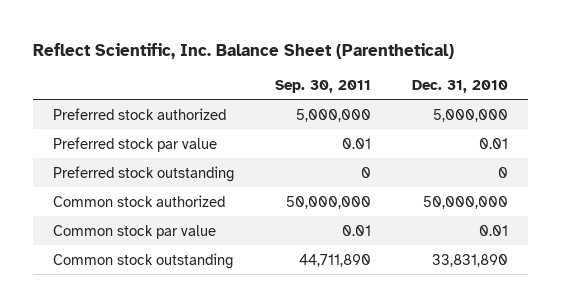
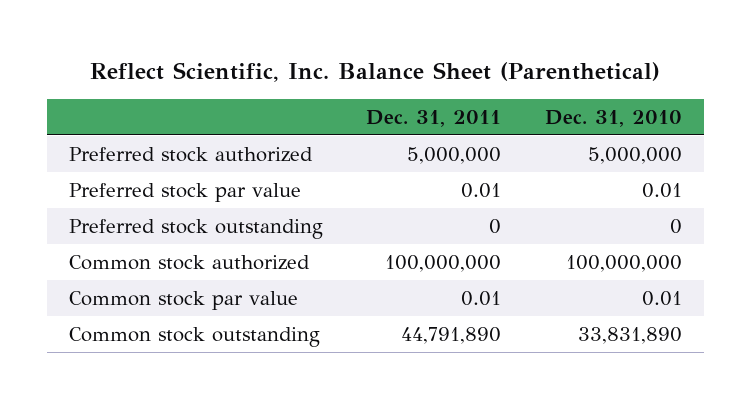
- | Sep. 30, 2011 | Dec. 31, 2010
+ | Dec. 31, 2011 | Dec. 31, 2010
- Common stock authorized | 50,000,000 | 50,000,000
+ Common stock authorized | 100,000,000 | 100,000,000

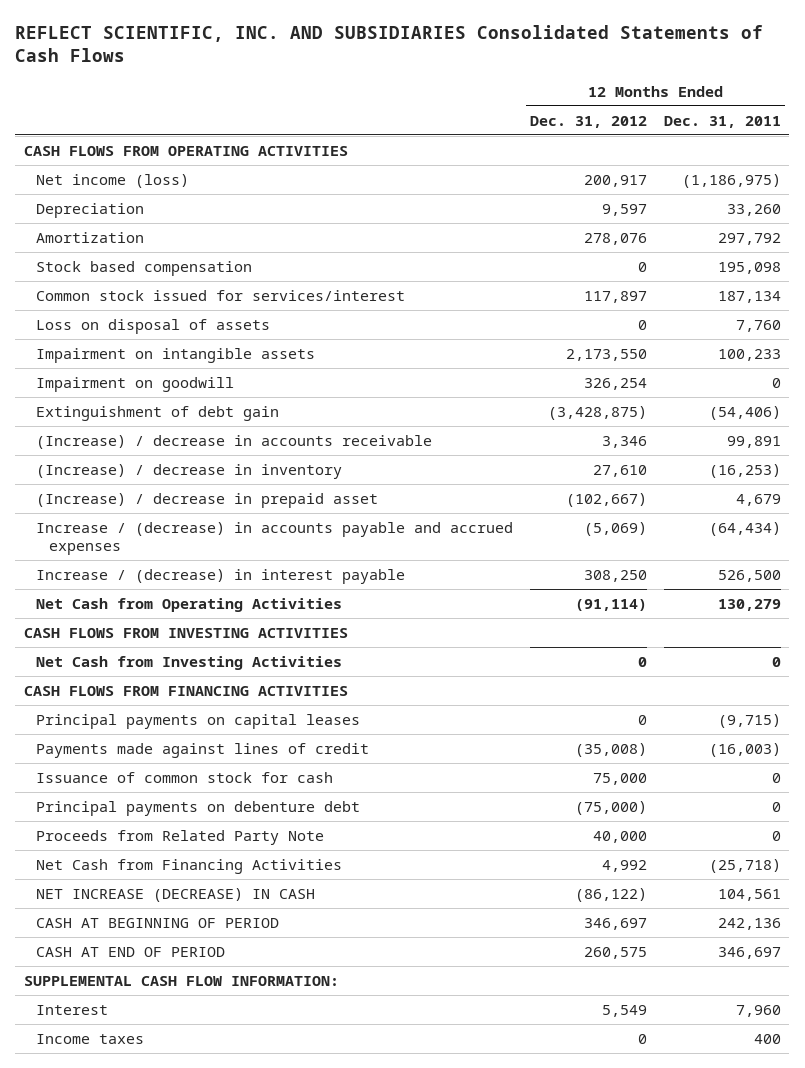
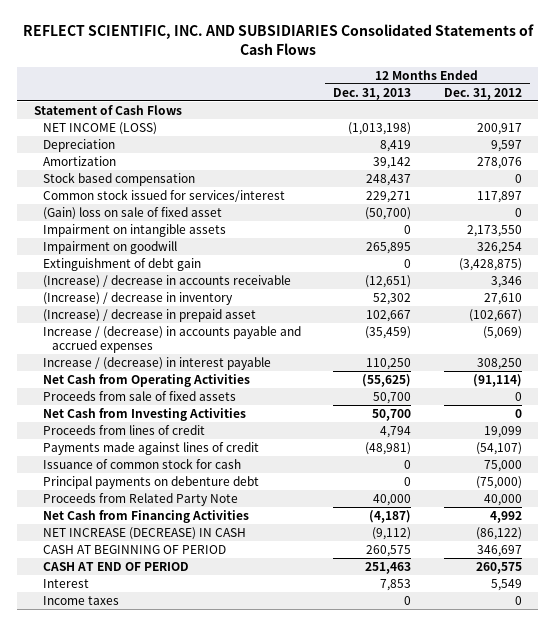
- | 12 Months Ended Dec. 31, 2012 | 12 Months Ended Dec. 31, 2011
+ | 12 Months Ended Dec. 31, 2013 | 12 Months Ended Dec. 31, 2012
- CASH FLOWS FROM OPERATING ACTIVITIES
- Net income (loss) | 200,917 | (1,186,975)
+ Statement of Cash Flows
+ NET INCOME (LOSS) | (1,013,198) | 200,917
- Loss on disposal of assets | 0 | 7,760
+ (Gain) loss on sale of fixed asset | (50,700) | 0
- CASH FLOWS FROM INVESTING ACTIVITIES
+ Proceeds from sale of fixed assets | 50,700 | 0
- CASH FLOWS FROM FINANCING ACTIVITIES
- Principal payments on capital leases | 0 | (9,715)
- Payments made against lines of credit | (35,008) | (16,003)
+ Proceeds from lines of credit | 4,794 | 19,099
+ Payments made against lines of credit | (48,981) | (54,107)
- SUPPLEMENTAL CASH FLOW INFORMATION:

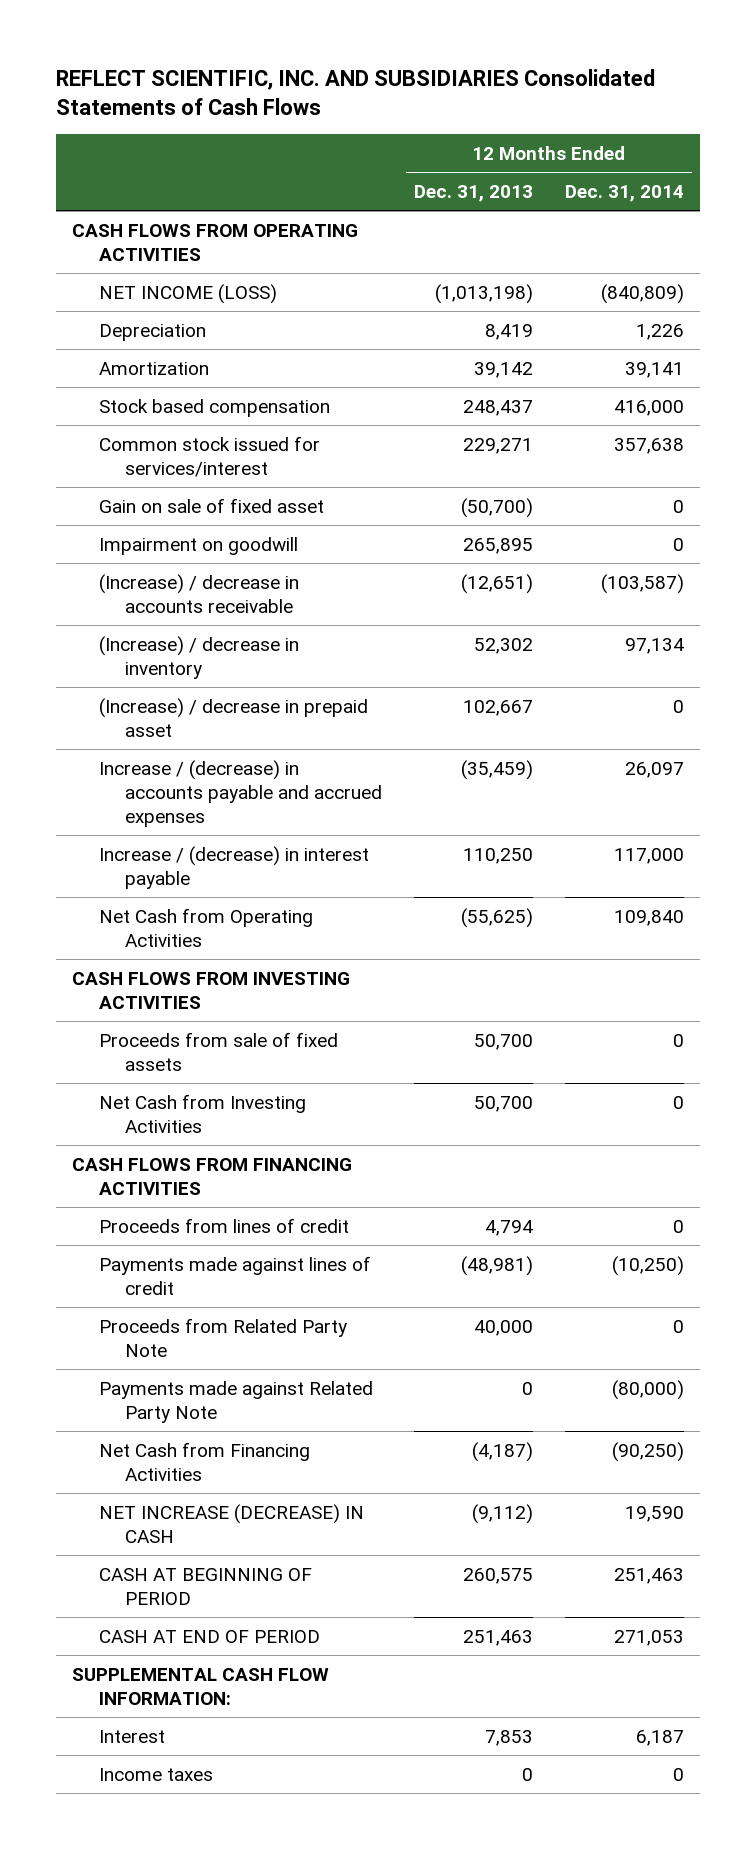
- | 12 Months Ended Dec. 31, 2013 | 12 Months Ended Dec. 31, 2012
+ | 12 Months Ended Dec. 31, 2013 | 12 Months Ended Dec. 31, 2014
- Statement of Cash Flows
+ CASH FLOWS FROM OPERATING ACTIVITIES
- (Gain) loss on sale of fixed asset | (50,700) | 0
- Impairment on intangible assets | 0 | 2,173,550
+ Gain on sale of fixed asset | (50,700) | 0
- Extinguishment of debt gain | 0 | (3,428,875)
+ CASH FLOWS FROM INVESTING ACTIVITIES
+ CASH FLOWS FROM FINANCING ACTIVITIES
- Issuance of common stock for cash | 0 | 75,000
- Principal payments on debenture debt | 0 | (75,000)
+ Payments made against Related Party Note | 0 | (80,000)
+ SUPPLEMENTAL CASH FLOW INFORMATION:

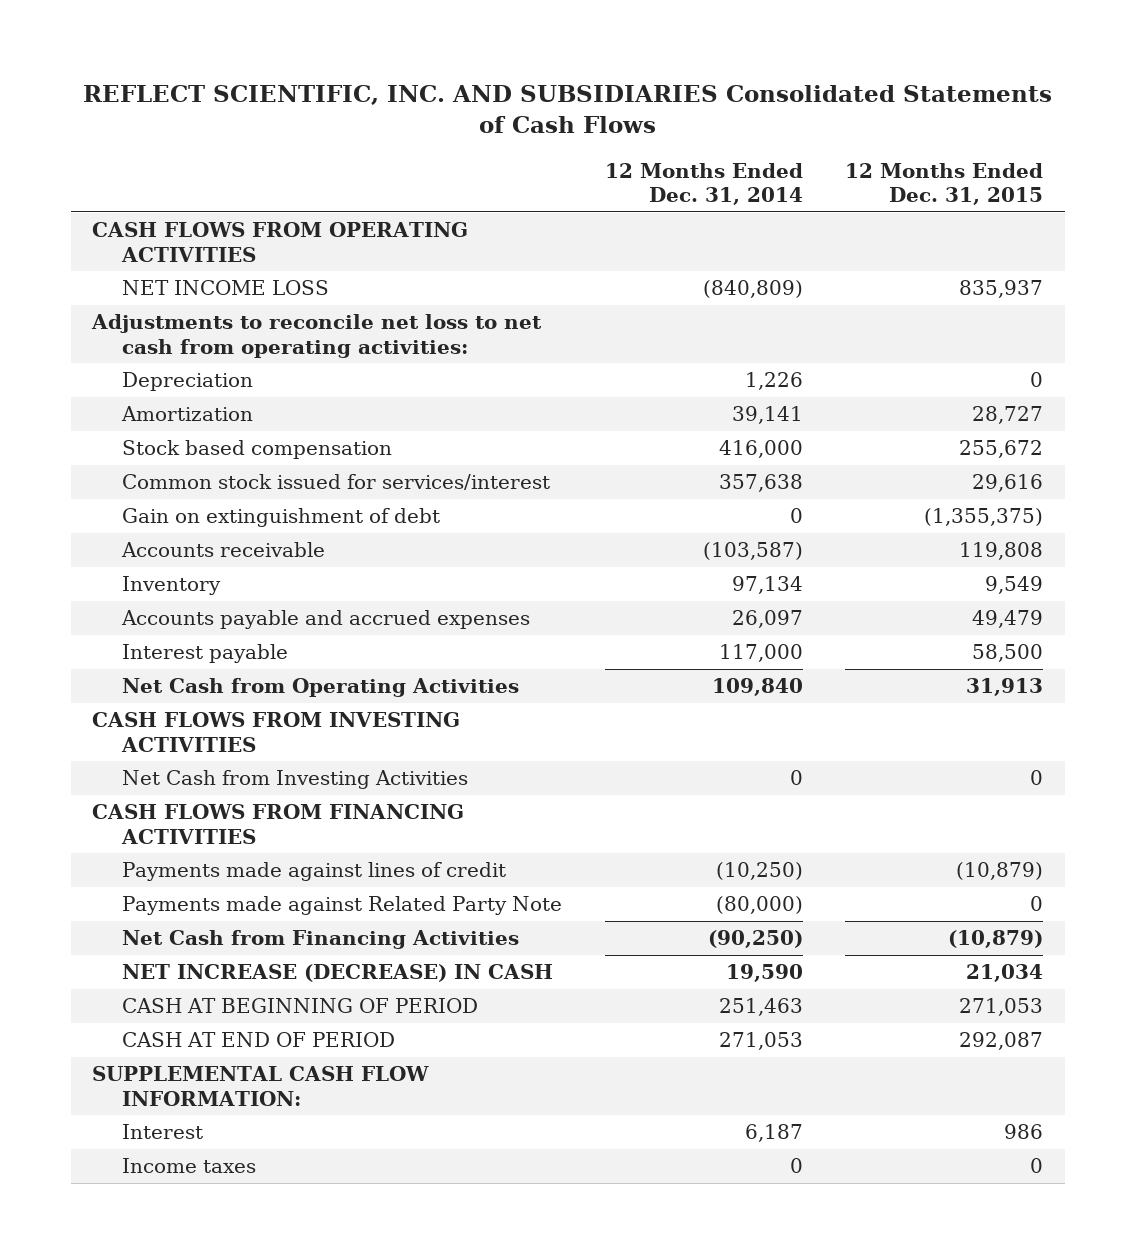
- | 12 Months Ended Dec. 31, 2013 | 12 Months Ended Dec. 31, 2014
+ | 12 Months Ended Dec. 31, 2014 | 12 Months Ended Dec. 31, 2015
- NET INCOME (LOSS) | (1,013,198) | (840,809)
+ NET INCOME LOSS | (840,809) | 835,937
+ Adjustments to reconcile net loss to net cash from operating activities:
- Gain on sale of fixed asset | (50,700) | 0
- Impairment on goodwill | 265,895 | 0
- (Increase) / decrease in accounts receivable | (12,651) | (103,587)
- (Increase) / decrease in inventory | 52,302 | 97,134
- (Increase) / decrease in prepaid asset | 102,667 | 0
- Increase / (decrease) in accounts payable and accrued expenses | (35,459) | 26,097
- Increase / (decrease) in interest payable | 110,250 | 117,000
+ Gain on extinguishment of debt | 0 | (1,355,375)
+ Accounts receivable | (103,587) | 119,808
+ Inventory | 97,134 | 9,549
+ Accounts payable and accrued expenses | 26,097 | 49,479
+ Interest payable | 117,000 | 58,500
- Proceeds from sale of fixed assets | 50,700 | 0
- Proceeds from lines of credit | 4,794 | 0
- Proceeds from Related Party Note | 40,000 | 0

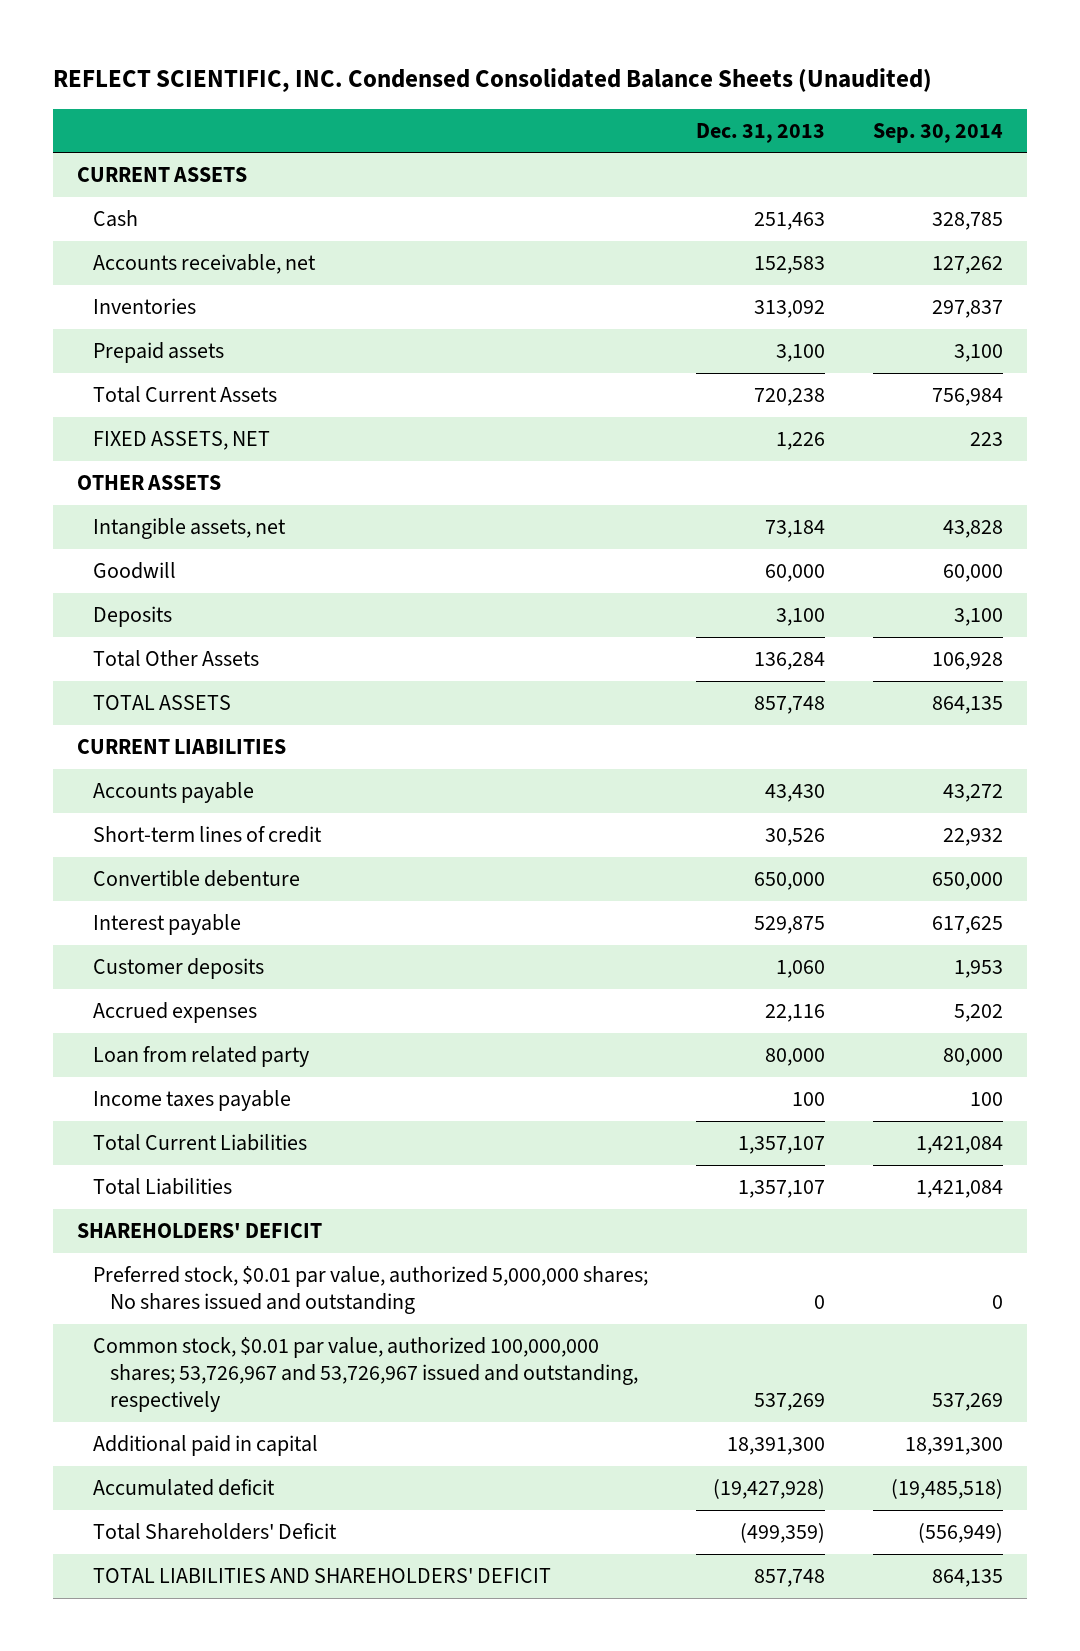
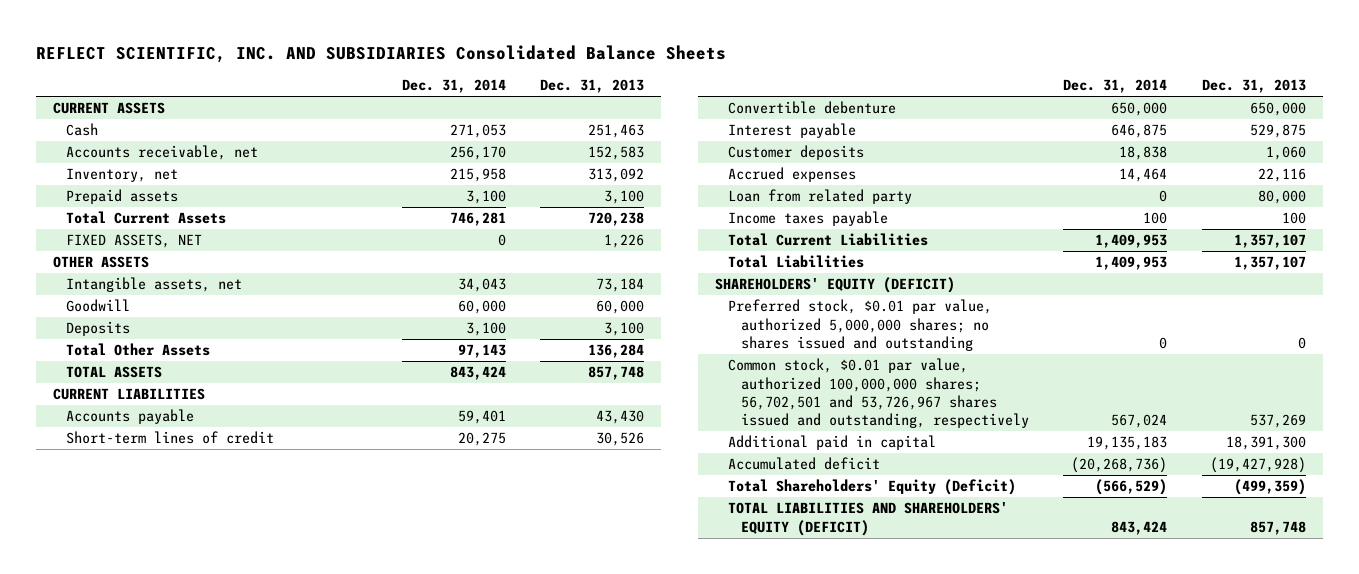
- REFLECT SCIENTIFIC, INC. Condensed Consolidated Balance Sheets (Unaudited)
+ REFLECT SCIENTIFIC, INC. AND SUBSIDIARIES Consolidated Balance Sheets
- | Dec. 31, 2013 | Sep. 30, 2014
+ | Dec. 31, 2014 | Dec. 31, 2013
- Inventories | 313,092 | 297,837
+ Inventory, net | 215,958 | 313,092
- SHAREHOLDERS' DEFICIT
- Preferred stock, $0.01 par value, authorized 5,000,000 shares; No shares issued and outstanding | 0 | 0
- Common stock, $0.01 par value, authorized 100,000,000 shares; 53,726,967 and 53,726,967 issued and outstanding, respectively | 537,269 | 537,269
+ SHAREHOLDERS' EQUITY (DEFICIT)
+ Preferred stock, $0.01 par value, authorized 5,000,000 shares; no shares issued and outstanding | 0 | 0
+ Common stock, $0.01 par value, authorized 100,000,000 shares; 56,702,501 and 53,726,967 shares issued and outstanding, respectively | 567,024 | 537,269
- Total Shareholders' Deficit | (499,359) | (556,949)
- TOTAL LIABILITIES AND SHAREHOLDERS' DEFICIT | 857,748 | 864,135
+ Total Shareholders' Equity (Deficit) | (566,529) | (499,359)
+ TOTAL LIABILITIES AND SHAREHOLDERS' EQUITY (DEFICIT) | 843,424 | 857,748

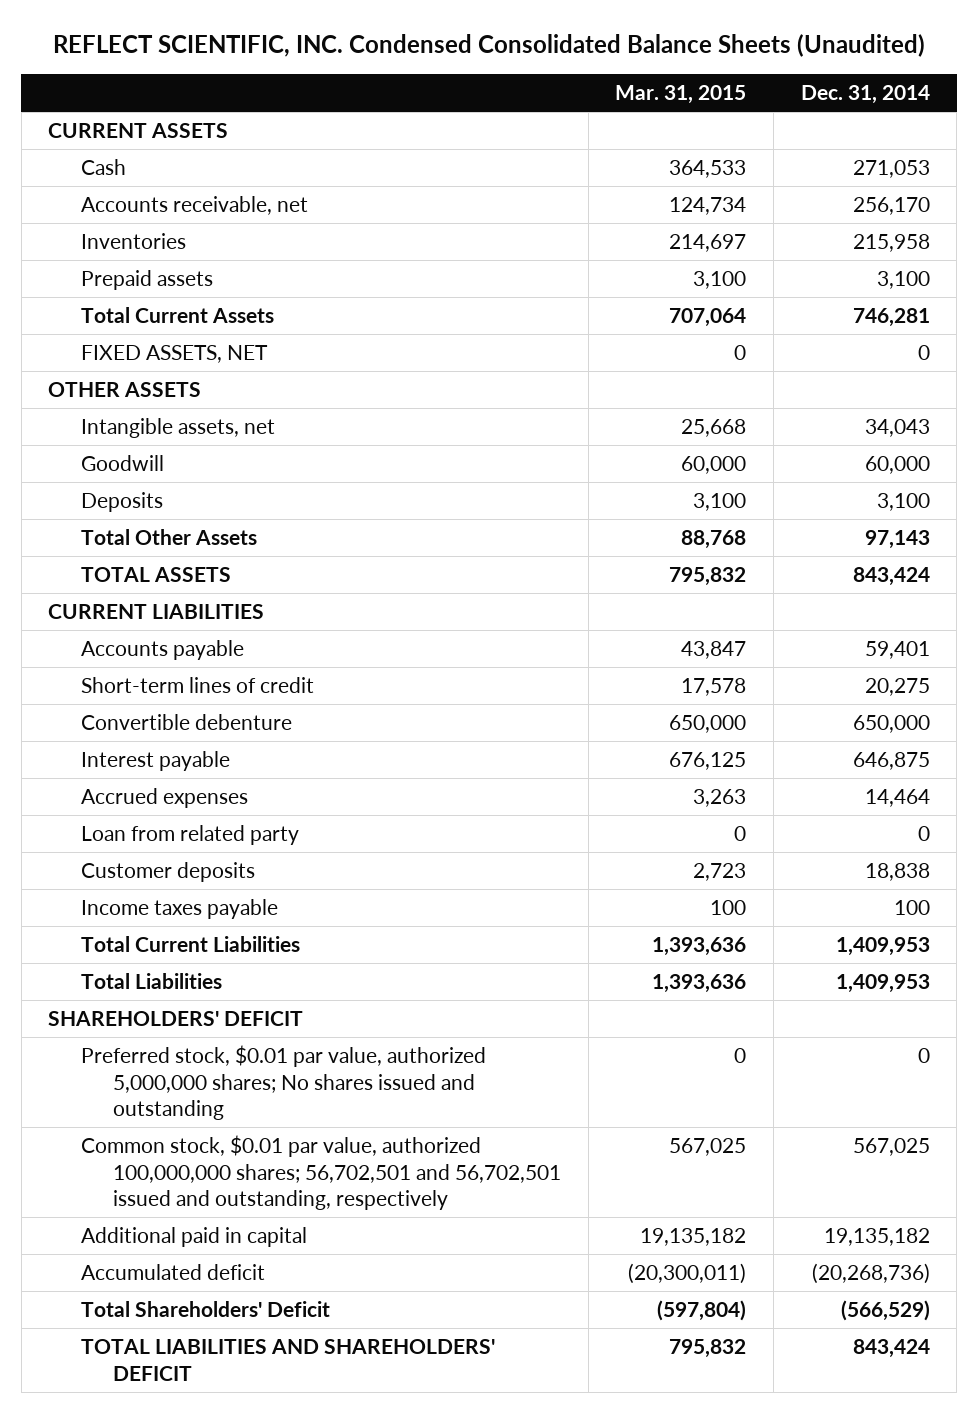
- REFLECT SCIENTIFIC, INC. AND SUBSIDIARIES Consolidated Balance Sheets
+ REFLECT SCIENTIFIC, INC. Condensed Consolidated Balance Sheets (Unaudited)
- | Dec. 31, 2014 | Dec. 31, 2013
+ | Mar. 31, 2015 | Dec. 31, 2014
- Inventory, net | 215,958 | 313,092
+ Inventories | 214,697 | 215,958
moved down: Customer deposits | 2,723 | 18,838
- SHAREHOLDERS' EQUITY (DEFICIT)
- Preferred stock, $0.01 par value, authorized 5,000,000 shares; no shares issued and outstanding | 0 | 0
- Common stock, $0.01 par value, authorized 100,000,000 shares; 56,702,501 and 53,726,967 shares issued and outstanding, respectively | 567,024 | 537,269
- Additional paid in capital | 19,135,183 | 18,391,300
+ SHAREHOLDERS' DEFICIT
+ Preferred stock, $0.01 par value, authorized 5,000,000 shares; No shares issued and outstanding | 0 | 0
+ Common stock, $0.01 par value, authorized 100,000,000 shares; 56,702,501 and 56,702,501 issued and outstanding, respectively | 567,025 | 567,025
+ Additional paid in capital | 19,135,182 | 19,135,182
- Total Shareholders' Equity (Deficit) | (566,529) | (499,359)
- TOTAL LIABILITIES AND SHAREHOLDERS' EQUITY (DEFICIT) | 843,424 | 857,748
+ Total Shareholders' Deficit | (597,804) | (566,529)
+ TOTAL LIABILITIES AND SHAREHOLDERS' DEFICIT | 795,832 | 843,424

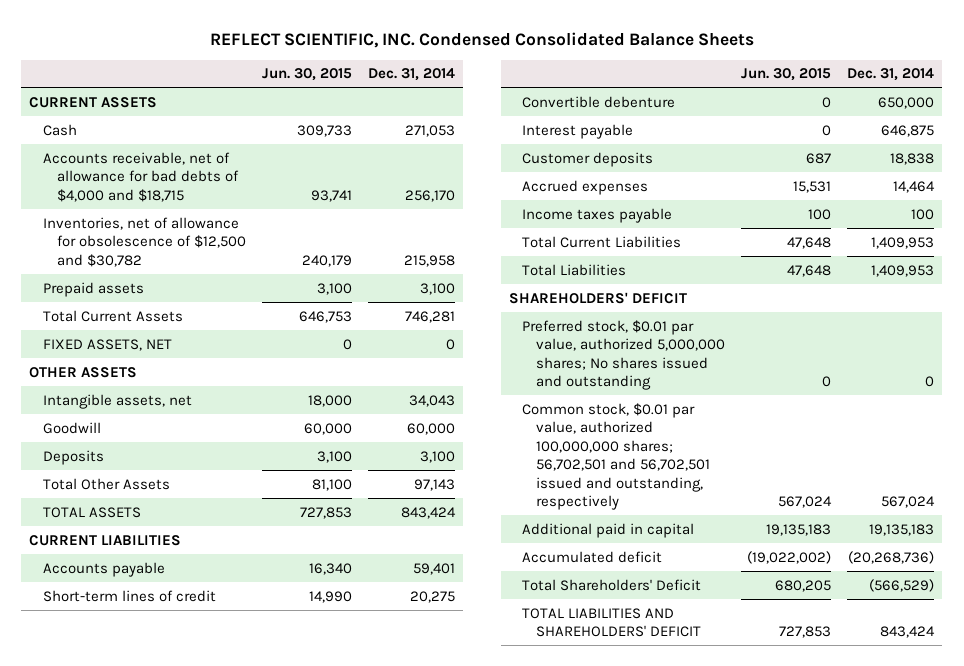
- REFLECT SCIENTIFIC, INC. Condensed Consolidated Balance Sheets (Unaudited)
+ REFLECT SCIENTIFIC, INC. Condensed Consolidated Balance Sheets
- | Mar. 31, 2015 | Dec. 31, 2014
+ | Jun. 30, 2015 | Dec. 31, 2014
- Accounts receivable, net | 124,734 | 256,170
- Inventories | 214,697 | 215,958
+ Accounts receivable, net of allowance for bad debts of $4,000 and $18,715 | 93,741 | 256,170
+ Inventories, net of allowance for obsolescence of $12,500 and $30,782 | 240,179 | 215,958
- Loan from related party | 0 | 0
moved down: Accrued expenses | 15,531 | 14,464
- Common stock, $0.01 par value, authorized 100,000,000 shares; 56,702,501 and 56,702,501 issued and outstanding, respectively | 567,025 | 567,025
- Additional paid in capital | 19,135,182 | 19,135,182
+ Common stock, $0.01 par value, authorized 100,000,000 shares; 56,702,501 and 56,702,501 issued and outstanding, respectively | 567,024 | 567,024
+ Additional paid in capital | 19,135,183 | 19,135,183

